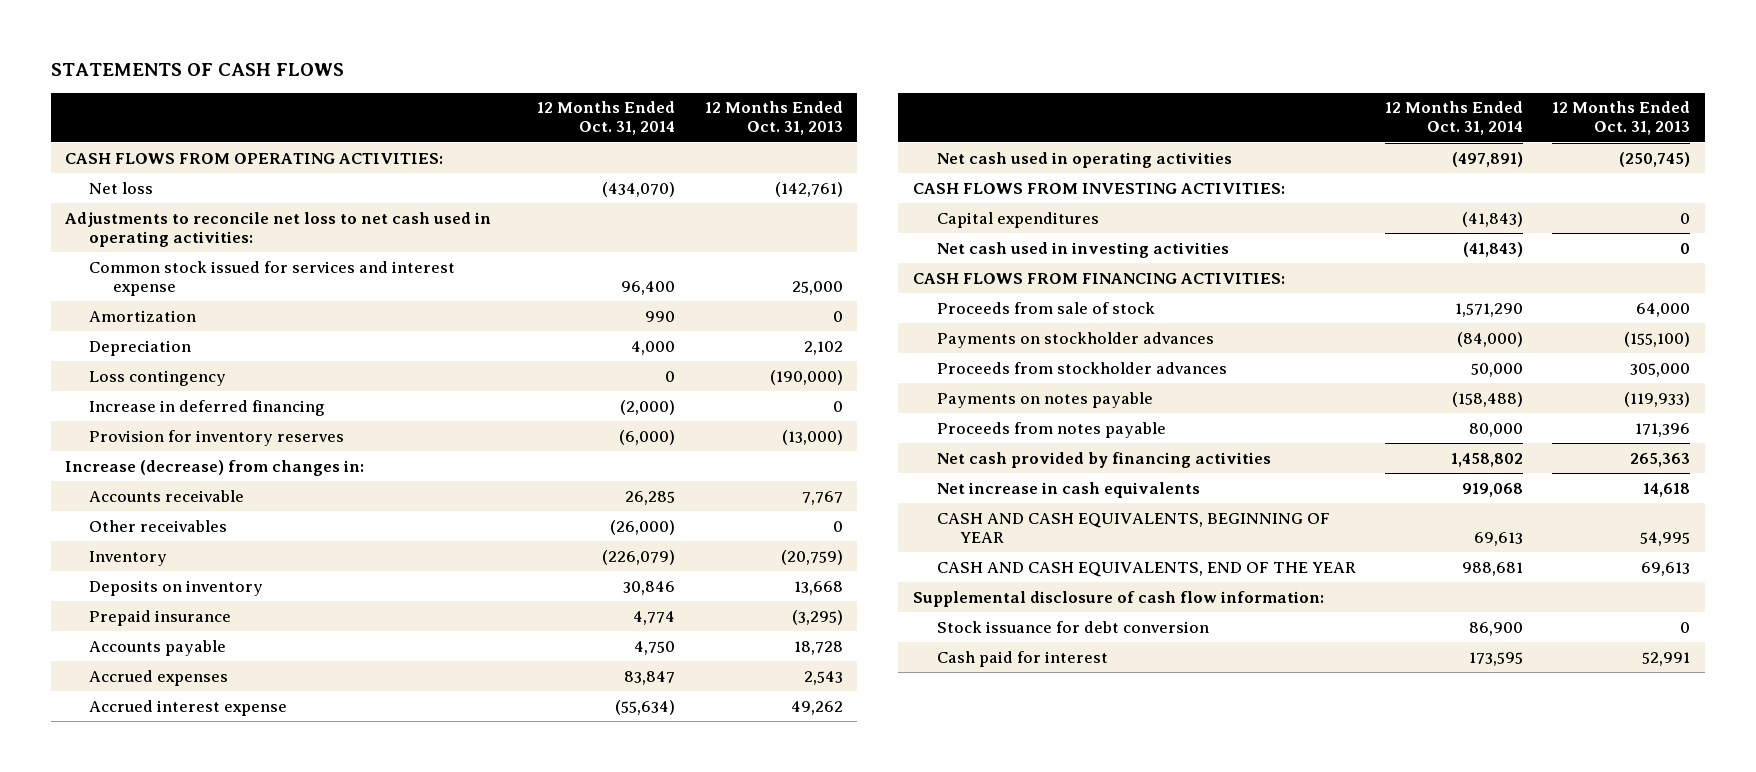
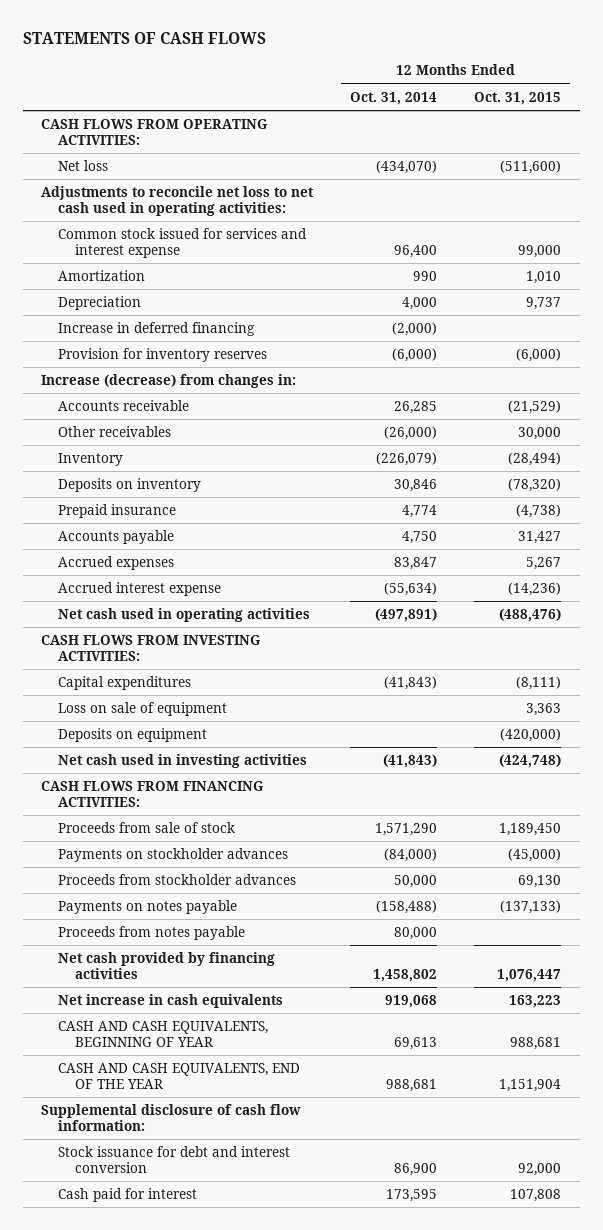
- | 12 Months Ended Oct. 31, 2014 | 12 Months Ended Oct. 31, 2013
+ | 12 Months Ended Oct. 31, 2014 | 12 Months Ended Oct. 31, 2015
- Loss contingency | 0 | (190,000)
+ Loss on sale of equipment | | 3,363
+ Deposits on equipment | | (420,000)
- Stock issuance for debt conversion | 86,900 | 0
+ Stock issuance for debt and interest conversion | 86,900 | 92,000

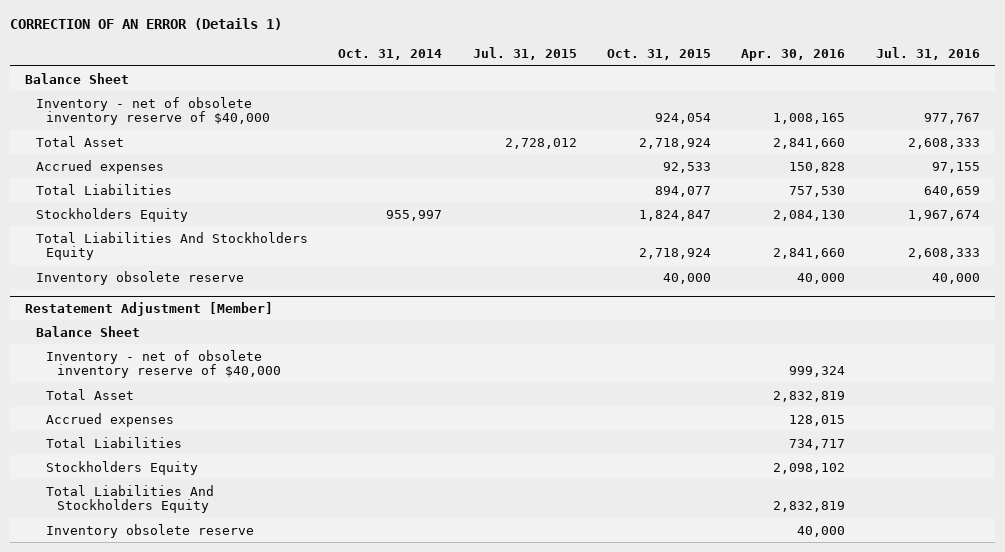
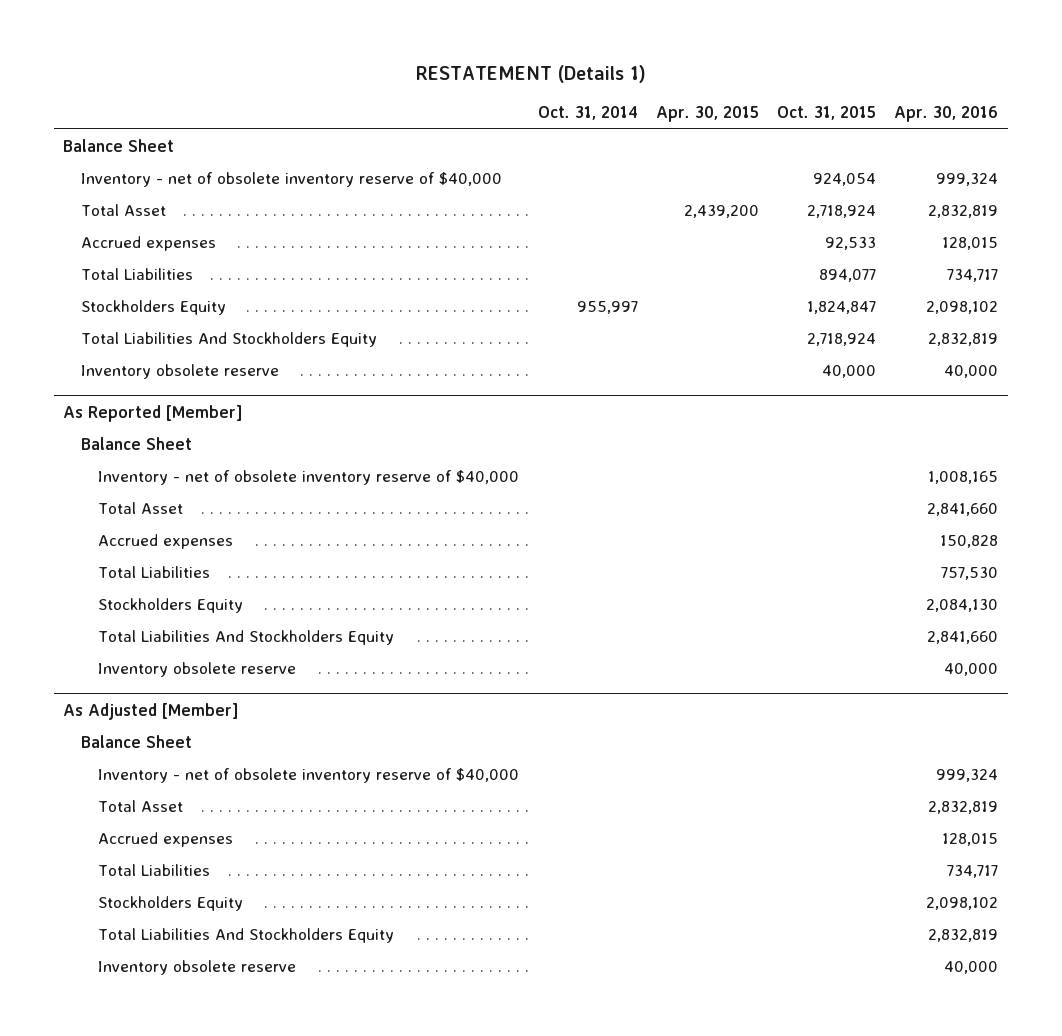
- CORRECTION OF AN ERROR (Details 1)
+ RESTATEMENT (Details 1)
- | Oct. 31, 2014 | Jul. 31, 2015 | Oct. 31, 2015 | Apr. 30, 2016 | Jul. 31, 2016
+ | Oct. 31, 2014 | Apr. 30, 2015 | Oct. 31, 2015 | Apr. 30, 2016
- Inventory - net of obsolete inventory reserve of $40,000 | | | 924,054 | 1,008,165 | 977,767
- Total Asset | | 2,728,012 | 2,718,924 | 2,841,660 | 2,608,333
- Accrued expenses | | | 92,533 | 150,828 | 97,155
- Total Liabilities | | | 894,077 | 757,530 | 640,659
- Stockholders Equity | 955,997 | | 1,824,847 | 2,084,130 | 1,967,674
- Total Liabilities And Stockholders Equity | | | 2,718,924 | 2,841,660 | 2,608,333
+ Inventory - net of obsolete inventory reserve of $40,000 | | | 924,054 | 999,324
+ Total Asset | | 2,439,200 | 2,718,924 | 2,832,819
+ Accrued expenses | | | 92,533 | 128,015
+ Total Liabilities | | | 894,077 | 734,717
+ Stockholders Equity | 955,997 | | 1,824,847 | 2,098,102
+ Total Liabilities And Stockholders Equity | | | 2,718,924 | 2,832,819
- Restatement Adjustment [Member]
+ As Reported [Member]
+ Inventory - net of obsolete inventory reserve of $40,000 | | | | 1,008,165
+ Total Asset | | | | 2,841,660
+ Accrued expenses | | | | 150,828
+ Total Liabilities | | | | 757,530
+ Stockholders Equity | | | | 2,084,130
+ Total Liabilities And Stockholders Equity | | | | 2,841,660
+ Inventory obsolete reserve | | | | 40,000
+ As Adjusted [Member]
+ Balance Sheet

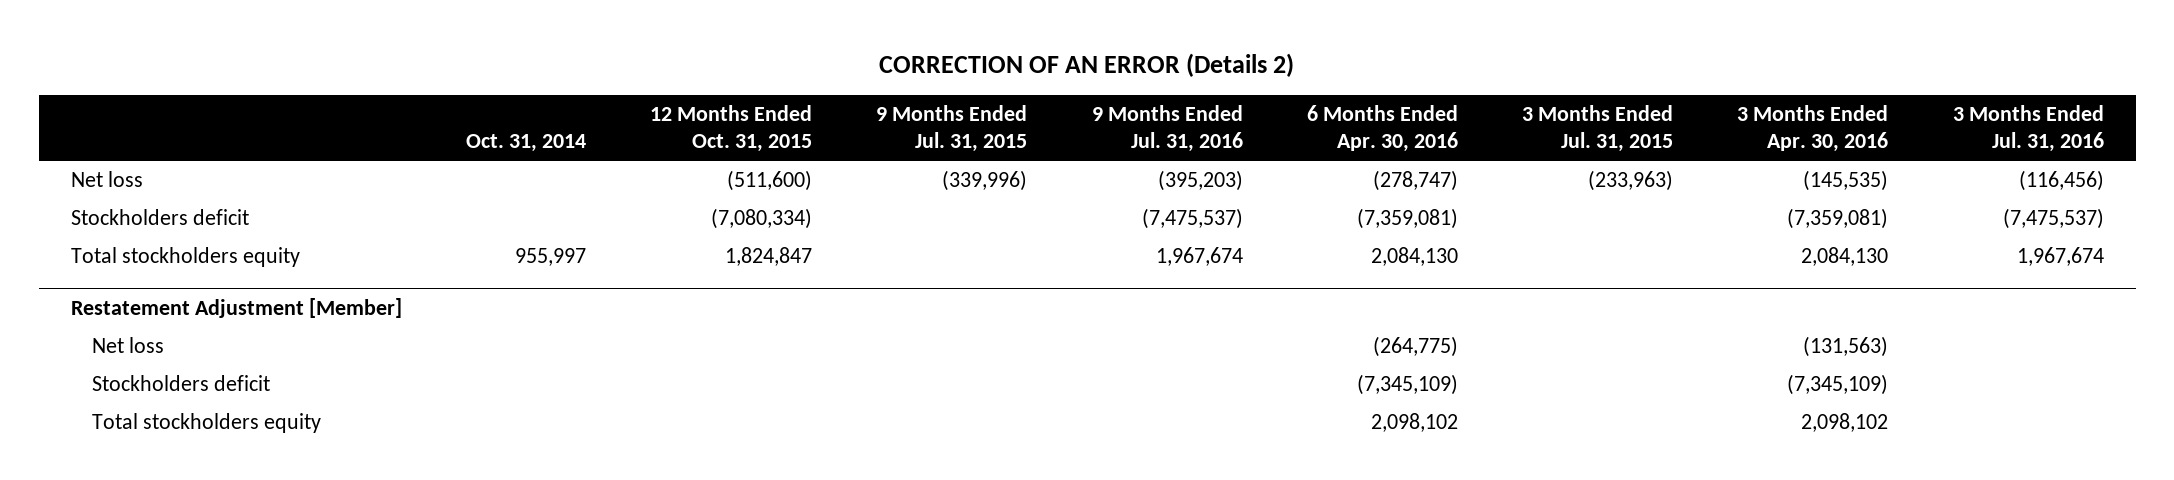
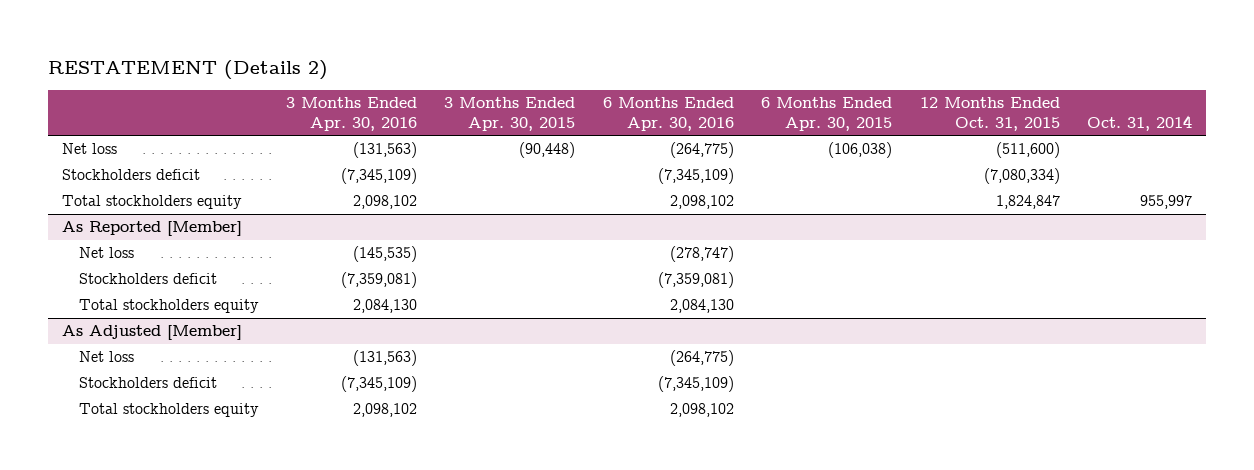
- CORRECTION OF AN ERROR (Details 2)
+ RESTATEMENT (Details 2)
- | Oct. 31, 2014 | 12 Months Ended Oct. 31, 2015 | 9 Months Ended Jul. 31, 2015 | 9 Months Ended Jul. 31, 2016 | 6 Months Ended Apr. 30, 2016 | 3 Months Ended Jul. 31, 2015 | 3 Months Ended Apr. 30, 2016 | 3 Months Ended Jul. 31, 2016
+ | 3 Months Ended Apr. 30, 2016 | 3 Months Ended Apr. 30, 2015 | 6 Months Ended Apr. 30, 2016 | 6 Months Ended Apr. 30, 2015 | 12 Months Ended Oct. 31, 2015 | Oct. 31, 2014
- Net loss | | (511,600) | (339,996) | (395,203) | (278,747) | (233,963) | (145,535) | (116,456)
- Stockholders deficit | | (7,080,334) | | (7,475,537) | (7,359,081) | | (7,359,081) | (7,475,537)
- Total stockholders equity | 955,997 | 1,824,847 | | 1,967,674 | 2,084,130 | | 2,084,130 | 1,967,674
- Restatement Adjustment [Member]
+ Net loss | (131,563) | (90,448) | (264,775) | (106,038) | (511,600) |
+ Stockholders deficit | (7,345,109) | | (7,345,109) | | (7,080,334) |
+ Total stockholders equity | 2,098,102 | | 2,098,102 | | 1,824,847 | 955,997
+ As Reported [Member]
+ Net loss | (145,535) | | (278,747) | | |
+ Stockholders deficit | (7,359,081) | | (7,359,081) | | |
+ Total stockholders equity | 2,084,130 | | 2,084,130 | | |
+ As Adjusted [Member]

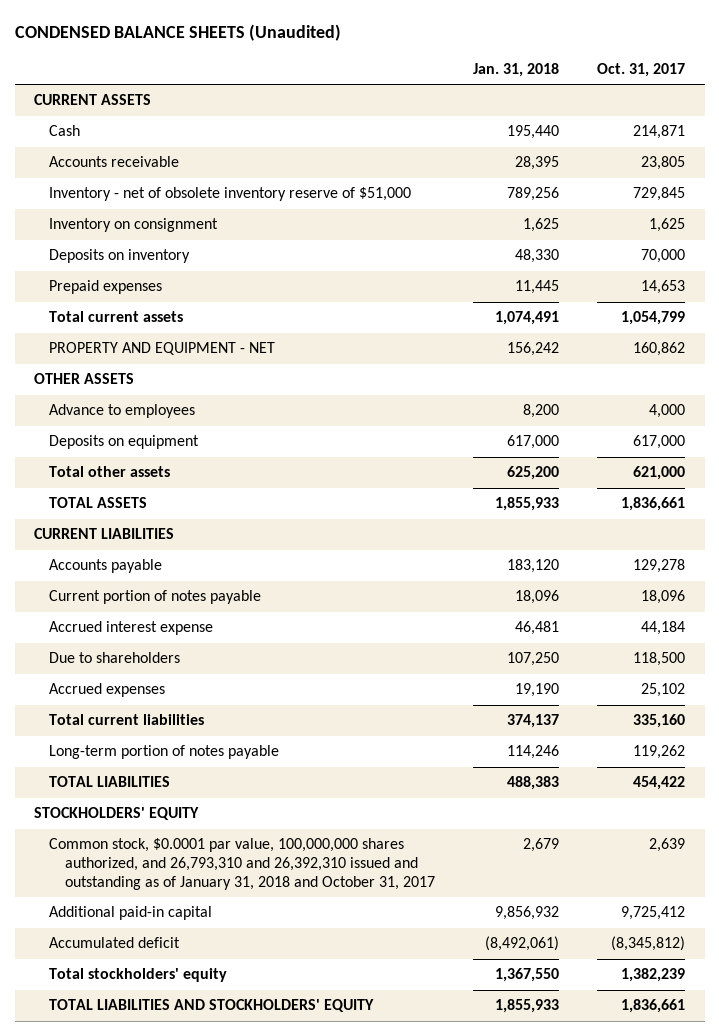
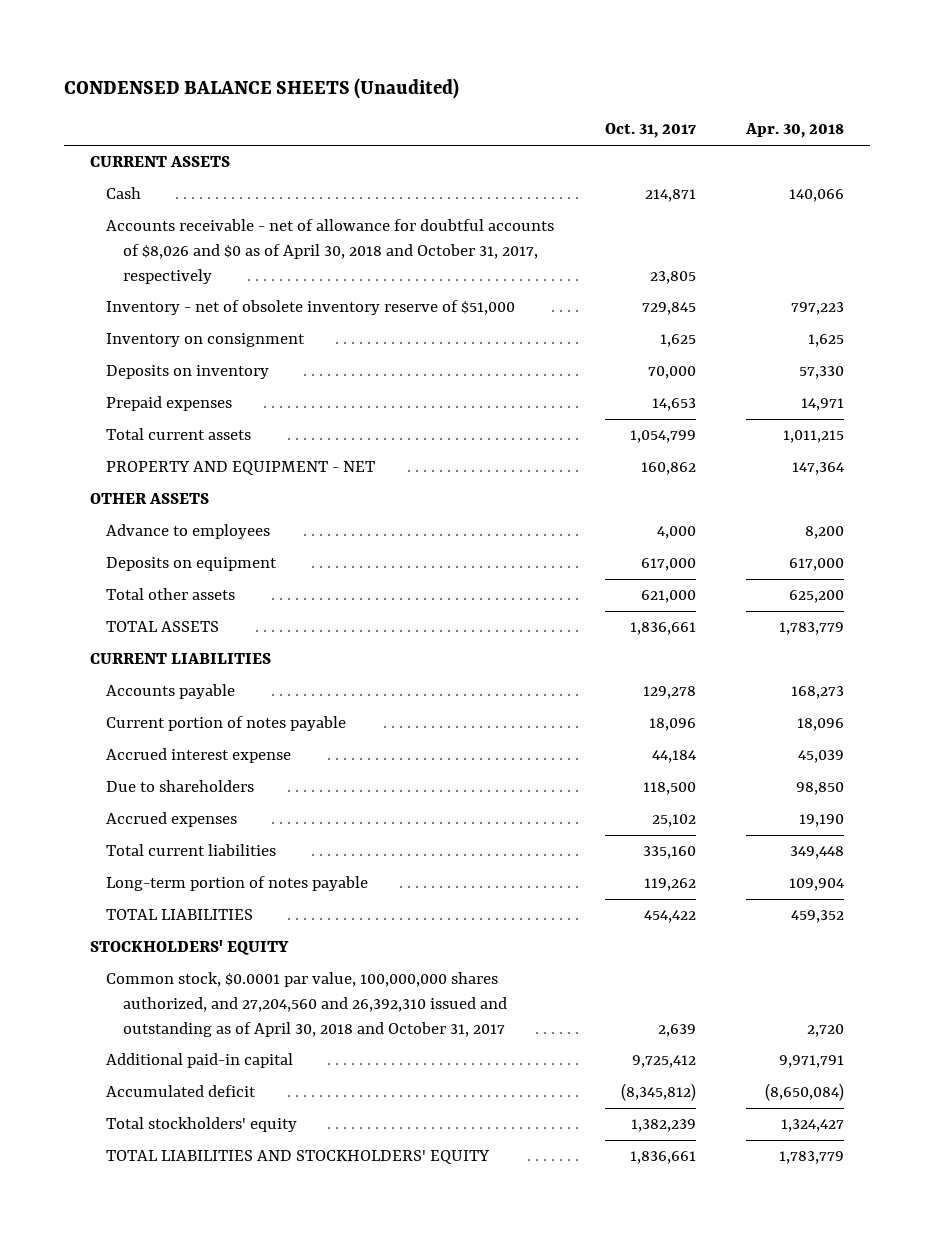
- | Jan. 31, 2018 | Oct. 31, 2017
+ | Oct. 31, 2017 | Apr. 30, 2018
- Accounts receivable | 28,395 | 23,805
+ Accounts receivable - net of allowance for doubtful accounts of $8,026 and $0 as of April 30, 2018 and October 31, 2017, respectively | 23,805 |
- Common stock, $0.0001 par value, 100,000,000 shares authorized, and 26,793,310 and 26,392,310 issued and outstanding as of January 31, 2018 and October 31, 2017 | 2,679 | 2,639
+ Common stock, $0.0001 par value, 100,000,000 shares authorized, and 27,204,560 and 26,392,310 issued and outstanding as of April 30, 2018 and October 31, 2017 | 2,639 | 2,720

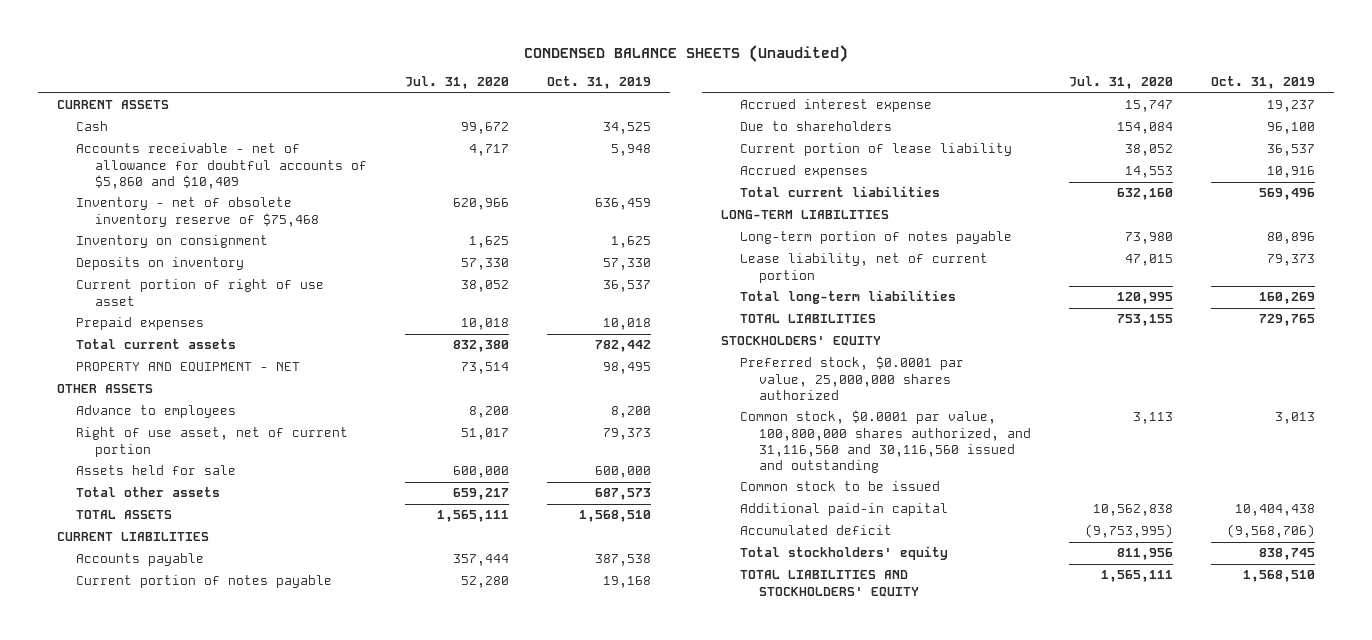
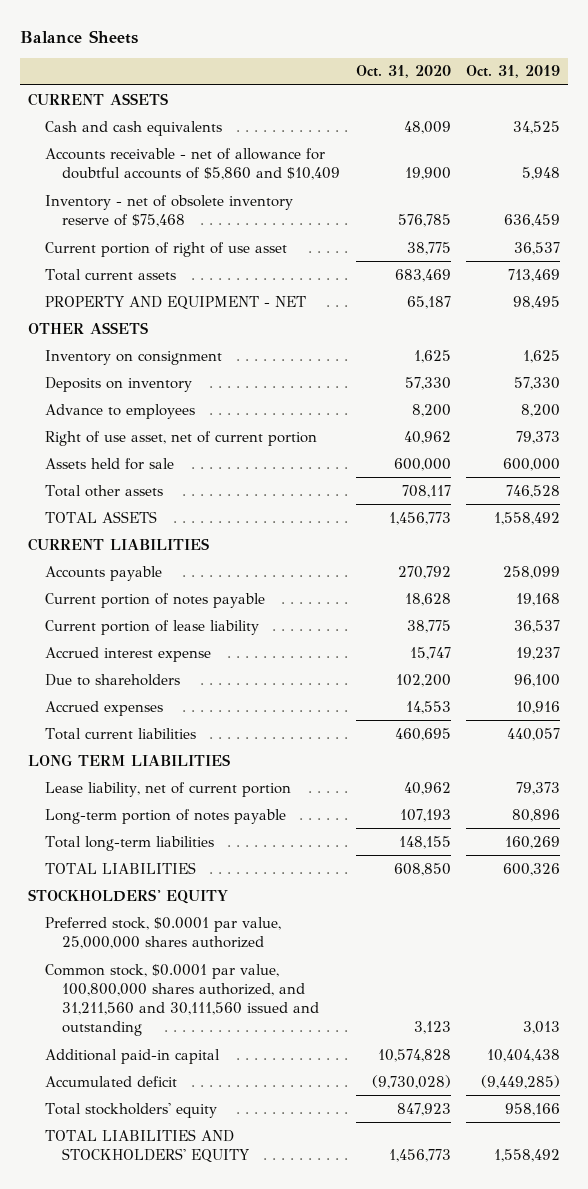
- CONDENSED BALANCE SHEETS (Unaudited)
+ Balance Sheets
- | Jul. 31, 2020 | Oct. 31, 2019
+ | Oct. 31, 2020 | Oct. 31, 2019
- Cash | 99,672 | 34,525
+ Cash and cash equivalents | 48,009 | 34,525
- Prepaid expenses | 10,018 | 10,018
- Total current assets | 832,380 | 782,442
+ Total current assets | 683,469 | 713,469
moved down: Inventory on consignment | 1,625 | 1,625
moved down: Deposits on inventory | 57,330 | 57,330
- Total other assets | 659,217 | 687,573
- TOTAL ASSETS | 1,565,111 | 1,568,510
+ Total other assets | 708,117 | 746,528
+ TOTAL ASSETS | 1,456,773 | 1,558,492
- Accounts payable | 357,444 | 387,538
+ Accounts payable | 270,792 | 258,099
moved up: Current portion of lease liability | 38,775 | 36,537
- Total current liabilities | 632,160 | 569,496
- LONG-TERM LIABILITIES
+ Total current liabilities | 460,695 | 440,057
+ LONG TERM LIABILITIES
moved down: Long-term portion of notes payable | 107,193 | 80,896
- TOTAL LIABILITIES | 753,155 | 729,765
+ TOTAL LIABILITIES | 608,850 | 600,326
- Common stock, $0.0001 par value, 100,800,000 shares authorized, and 31,116,560 and 30,116,560 issued and outstanding | 3,113 | 3,013
- Common stock to be issued
+ Common stock, $0.0001 par value, 100,800,000 shares authorized, and 31,211,560 and 30,111,560 issued and outstanding | 3,123 | 3,013
- Accumulated deficit | (9,753,995) | (9,568,706)
- Total stockholders' equity | 811,956 | 838,745
- TOTAL LIABILITIES AND STOCKHOLDERS' EQUITY | 1,565,111 | 1,568,510
+ Accumulated deficit | (9,730,028) | (9,449,285)
+ Total stockholders' equity | 847,923 | 958,166
+ TOTAL LIABILITIES AND STOCKHOLDERS' EQUITY | 1,456,773 | 1,558,492

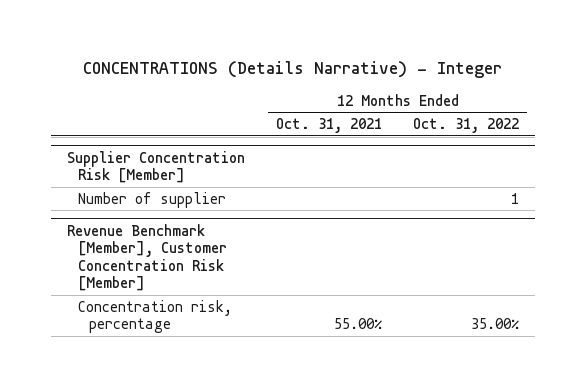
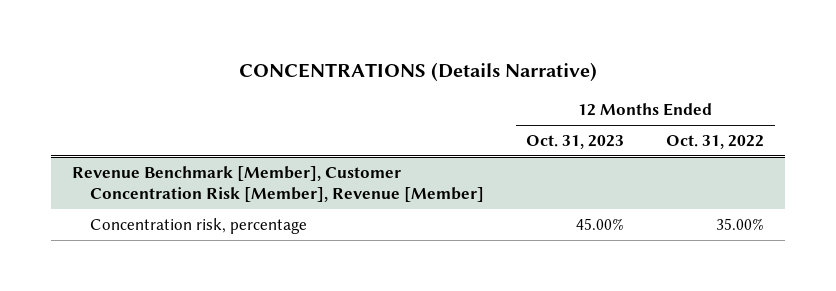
- CONCENTRATIONS (Details Narrative) - Integer
+ CONCENTRATIONS (Details Narrative)
- | 12 Months Ended Oct. 31, 2021 | 12 Months Ended Oct. 31, 2022
+ | 12 Months Ended Oct. 31, 2023 | 12 Months Ended Oct. 31, 2022
- Supplier Concentration Risk [Member]
- Number of supplier | | 1
- Revenue Benchmark [Member], Customer Concentration Risk [Member]
+ Revenue Benchmark [Member], Customer Concentration Risk [Member], Revenue [Member]

